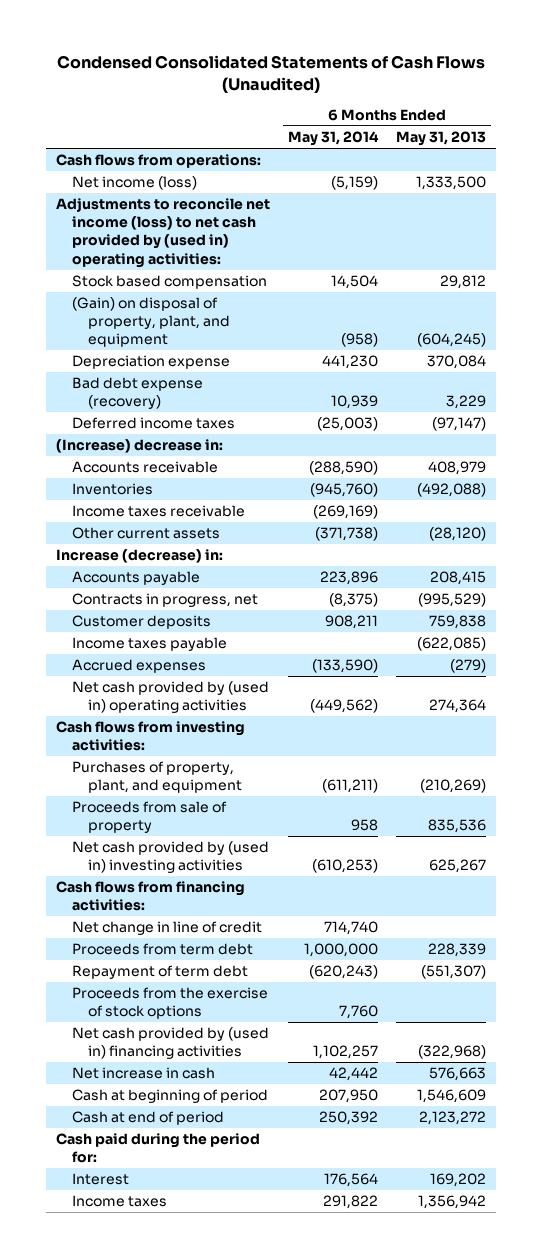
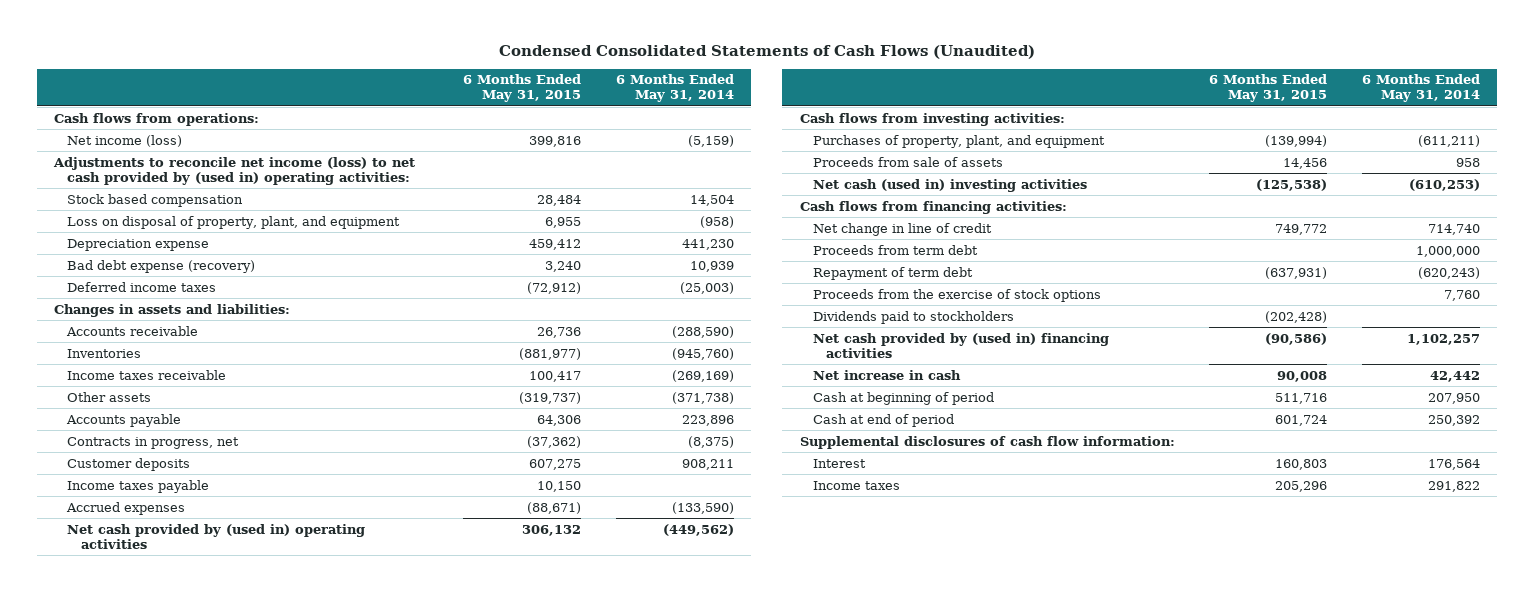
- | 6 Months Ended May 31, 2014 | 6 Months Ended May 31, 2013
+ | 6 Months Ended May 31, 2015 | 6 Months Ended May 31, 2014
- (Gain) on disposal of property, plant, and equipment | (958) | (604,245)
+ Loss on disposal of property, plant, and equipment | 6,955 | (958)
- (Increase) decrease in:
+ Changes in assets and liabilities:
- Other current assets | (371,738) | (28,120)
- Increase (decrease) in:
+ Other assets | (319,737) | (371,738)
- Proceeds from sale of property | 958 | 835,536
- Net cash provided by (used in) investing activities | (610,253) | 625,267
+ Proceeds from sale of assets | 14,456 | 958
+ Net cash (used in) investing activities | (125,538) | (610,253)
+ Dividends paid to stockholders | (202,428) |
- Cash paid during the period for:
+ Supplemental disclosures of cash flow information:

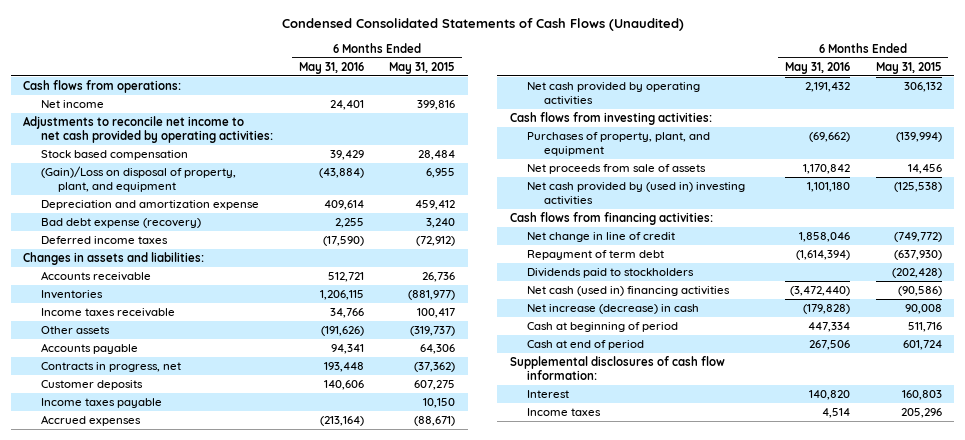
- | 6 Months Ended May 31, 2015 | 6 Months Ended May 31, 2014
+ | 6 Months Ended May 31, 2016 | 6 Months Ended May 31, 2015
- Net income (loss) | 399,816 | (5,159)
- Adjustments to reconcile net income (loss) to net cash provided by (used in) operating activities:
+ Net income | 24,401 | 399,816
+ Adjustments to reconcile net income to net cash provided by operating activities:
- Loss on disposal of property, plant, and equipment | 6,955 | (958)
- Depreciation expense | 459,412 | 441,230
+ (Gain)/Loss on disposal of property, plant, and equipment | (43,884) | 6,955
+ Depreciation and amortization expense | 409,614 | 459,412
- Net cash provided by (used in) operating activities | 306,132 | (449,562)
+ Net cash provided by operating activities | 2,191,432 | 306,132
- Proceeds from sale of assets | 14,456 | 958
- Net cash (used in) investing activities | (125,538) | (610,253)
+ Net proceeds from sale of assets | 1,170,842 | 14,456
+ Net cash provided by (used in) investing activities | 1,101,180 | (125,538)
- Net change in line of credit | 749,772 | 714,740
- Proceeds from term debt | | 1,000,000
- Repayment of term debt | (637,931) | (620,243)
- Proceeds from the exercise of stock options | | 7,760
+ Net change in line of credit | 1,858,046 | (749,772)
+ Repayment of term debt | (1,614,394) | (637,930)
- Net cash provided by (used in) financing activities | (90,586) | 1,102,257
- Net increase in cash | 90,008 | 42,442
+ Net cash (used in) financing activities | (3,472,440) | (90,586)
+ Net increase (decrease) in cash | (179,828) | 90,008

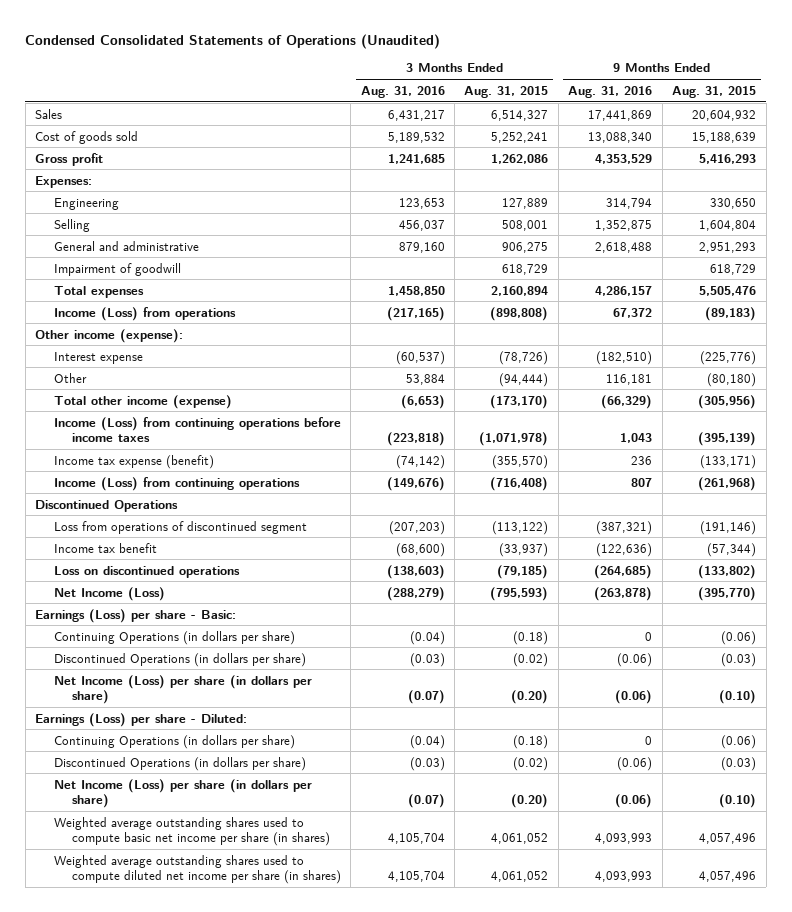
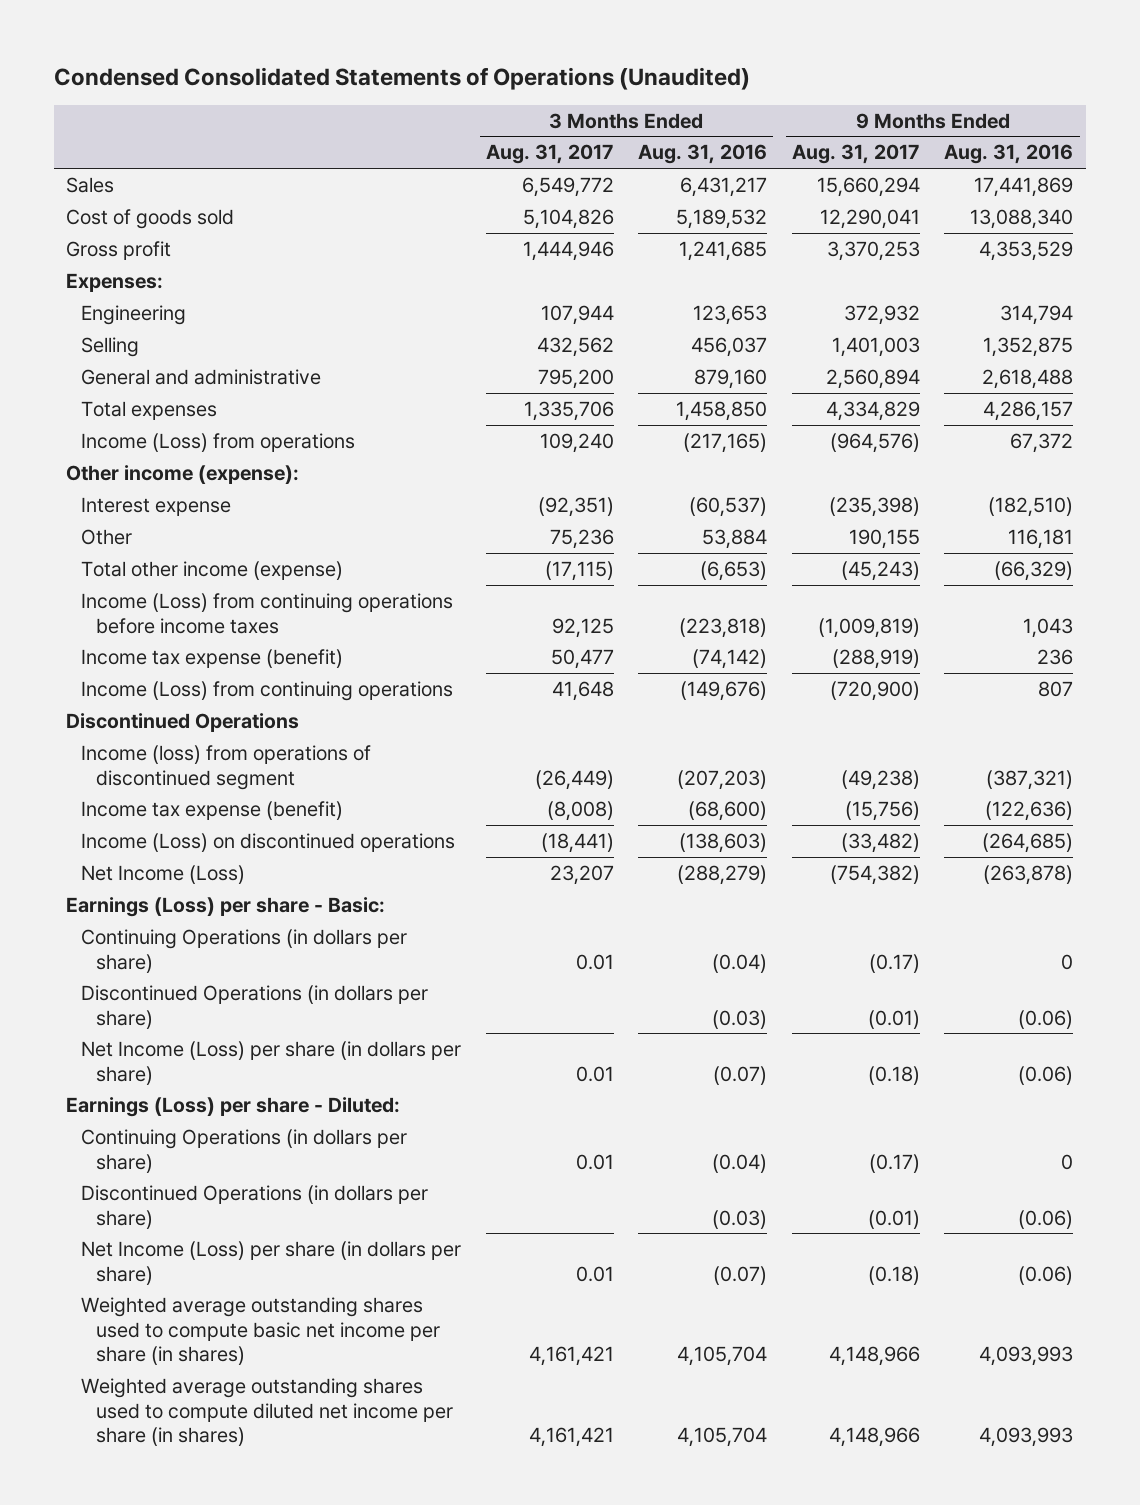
- | 3 Months Ended Aug. 31, 2016 | 3 Months Ended Aug. 31, 2015 | 9 Months Ended Aug. 31, 2016 | 9 Months Ended Aug. 31, 2015
+ | 3 Months Ended Aug. 31, 2017 | 3 Months Ended Aug. 31, 2016 | 9 Months Ended Aug. 31, 2017 | 9 Months Ended Aug. 31, 2016
- Impairment of goodwill | | 618,729 | | 618,729
- Loss from operations of discontinued segment | (207,203) | (113,122) | (387,321) | (191,146)
- Income tax benefit | (68,600) | (33,937) | (122,636) | (57,344)
- Loss on discontinued operations | (138,603) | (79,185) | (264,685) | (133,802)
+ Income (loss) from operations of discontinued segment | (26,449) | (207,203) | (49,238) | (387,321)
+ Income tax expense (benefit) | (8,008) | (68,600) | (15,756) | (122,636)
+ Income (Loss) on discontinued operations | (18,441) | (138,603) | (33,482) | (264,685)

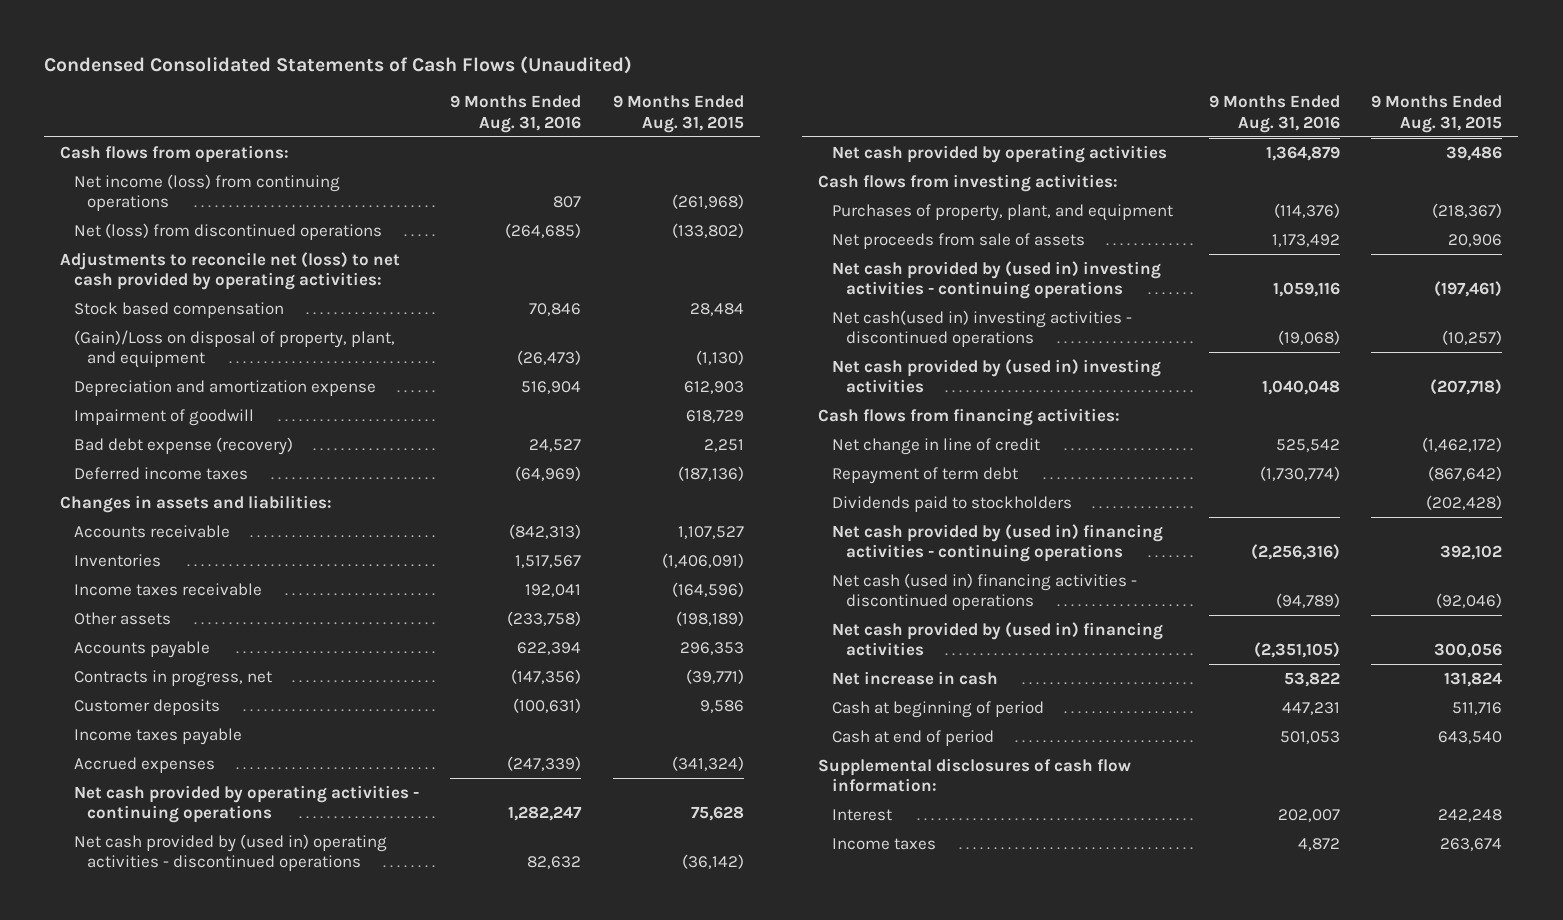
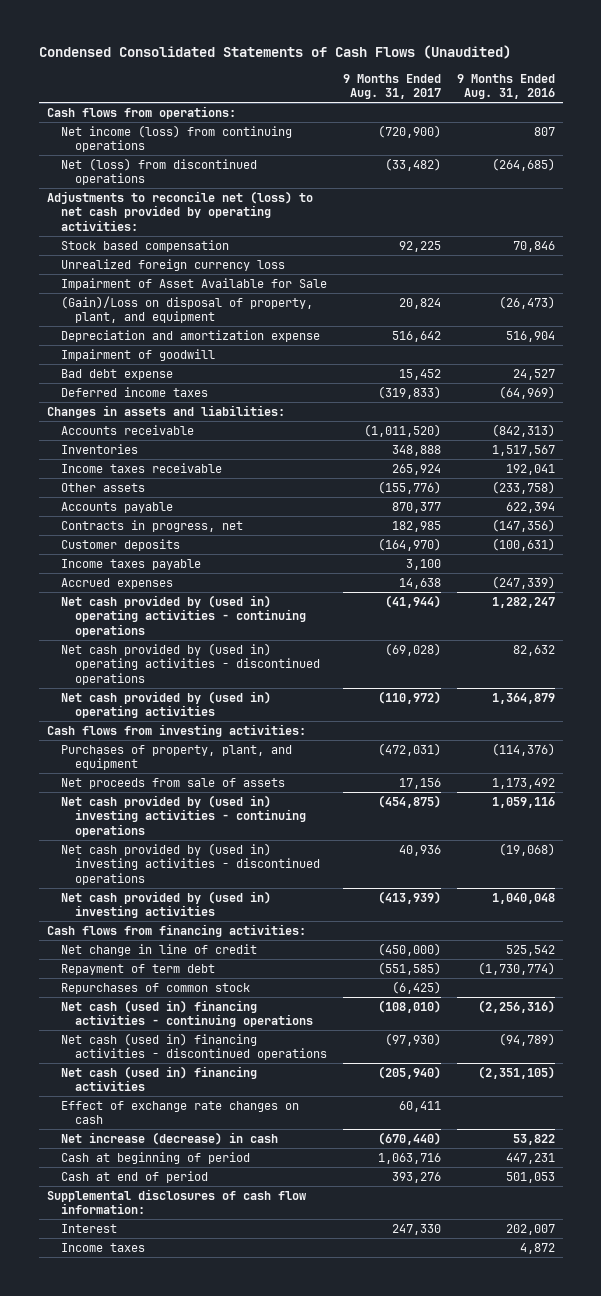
- | 9 Months Ended Aug. 31, 2016 | 9 Months Ended Aug. 31, 2015
+ | 9 Months Ended Aug. 31, 2017 | 9 Months Ended Aug. 31, 2016
+ Unrealized foreign currency loss
+ Impairment of Asset Available for Sale
- Bad debt expense (recovery) | 24,527 | 2,251
+ Bad debt expense | 15,452 | 24,527
- Net cash provided by operating activities - continuing operations | 1,282,247 | 75,628
+ Net cash provided by (used in) operating activities - continuing operations | (41,944) | 1,282,247
- Net cash provided by operating activities | 1,364,879 | 39,486
+ Net cash provided by (used in) operating activities | (110,972) | 1,364,879
- Net cash(used in) investing activities - discontinued operations | (19,068) | (10,257)
+ Net cash provided by (used in) investing activities - discontinued operations | 40,936 | (19,068)
- Dividends paid to stockholders | | (202,428)
- Net cash provided by (used in) financing activities - continuing operations | (2,256,316) | 392,102
+ Repurchases of common stock | (6,425) |
+ Net cash (used in) financing activities - continuing operations | (108,010) | (2,256,316)
- Net cash provided by (used in) financing activities | (2,351,105) | 300,056
- Net increase in cash | 53,822 | 131,824
+ Net cash (used in) financing activities | (205,940) | (2,351,105)
+ Effect of exchange rate changes on cash | 60,411 |
+ Net increase (decrease) in cash | (670,440) | 53,822

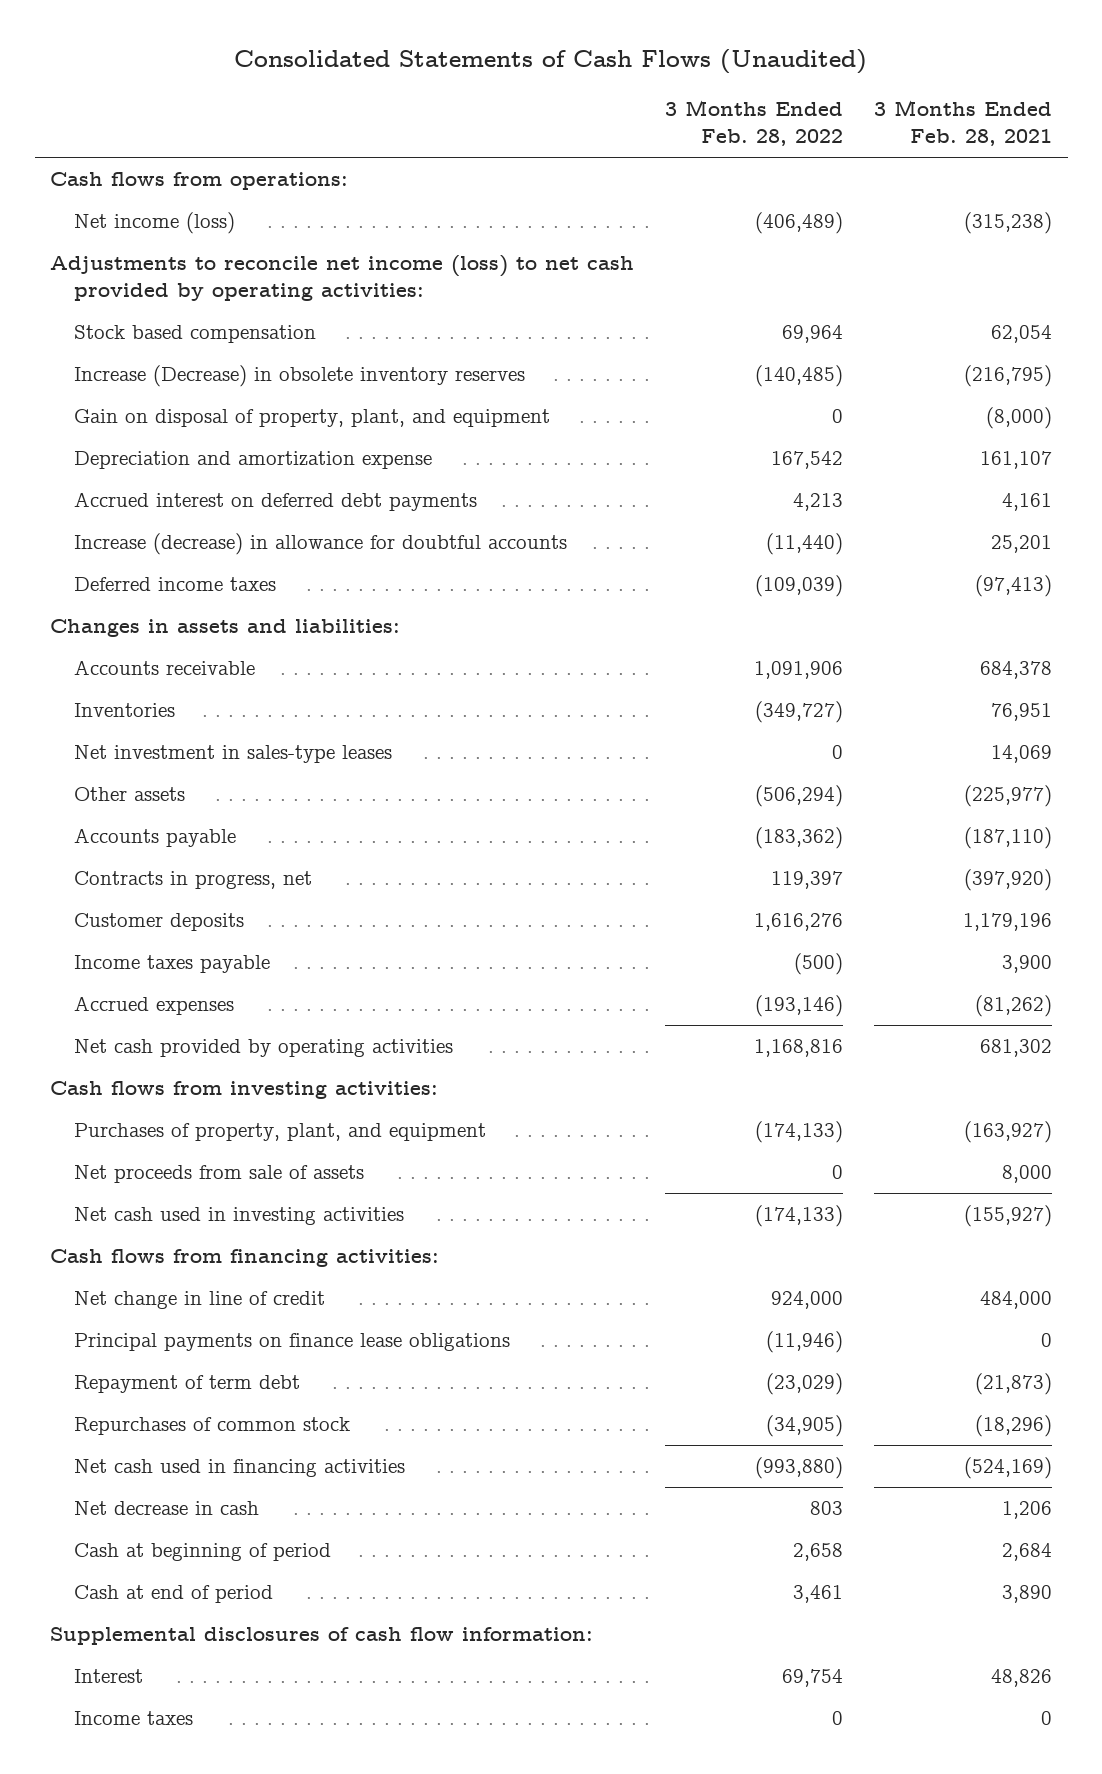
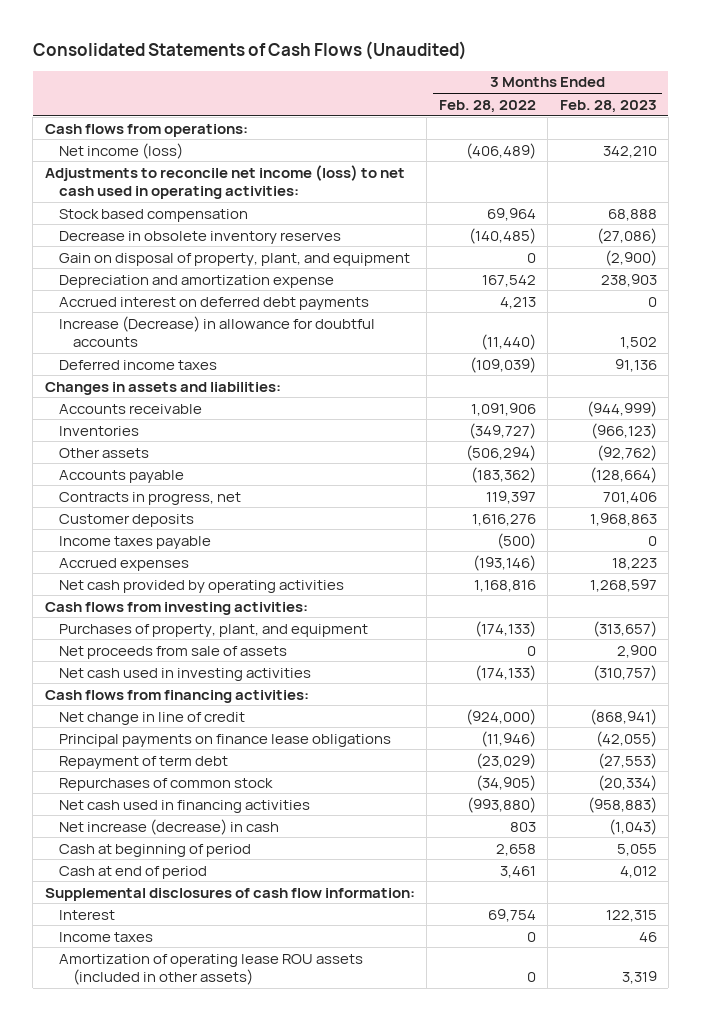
- | 3 Months Ended Feb. 28, 2022 | 3 Months Ended Feb. 28, 2021
+ | 3 Months Ended Feb. 28, 2022 | 3 Months Ended Feb. 28, 2023
- Adjustments to reconcile net income (loss) to net cash provided by operating activities:
+ Adjustments to reconcile net income (loss) to net cash used in operating activities:
- Increase (Decrease) in obsolete inventory reserves | (140,485) | (216,795)
+ Decrease in obsolete inventory reserves | (140,485) | (27,086)
- Increase (decrease) in allowance for doubtful accounts | (11,440) | 25,201
+ Increase (Decrease) in allowance for doubtful accounts | (11,440) | 1,502
- Net investment in sales-type leases | 0 | 14,069
- Net change in line of credit | 924,000 | 484,000
+ Net change in line of credit | (924,000) | (868,941)
- Net decrease in cash | 803 | 1,206
+ Net increase (decrease) in cash | 803 | (1,043)
+ Amortization of operating lease ROU assets (included in other assets) | 0 | 3,319

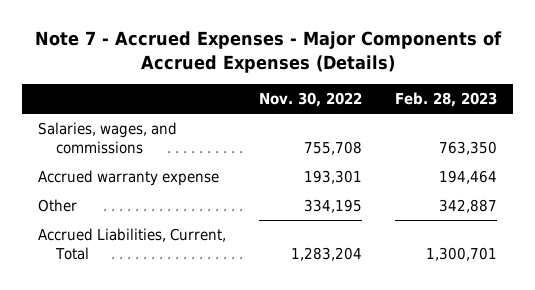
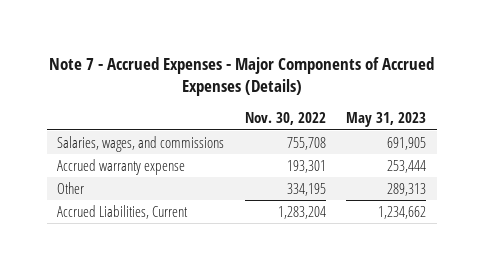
- | Nov. 30, 2022 | Feb. 28, 2023
+ | Nov. 30, 2022 | May 31, 2023
- Accrued Liabilities, Current, Total | 1,283,204 | 1,300,701
+ Accrued Liabilities, Current | 1,283,204 | 1,234,662

